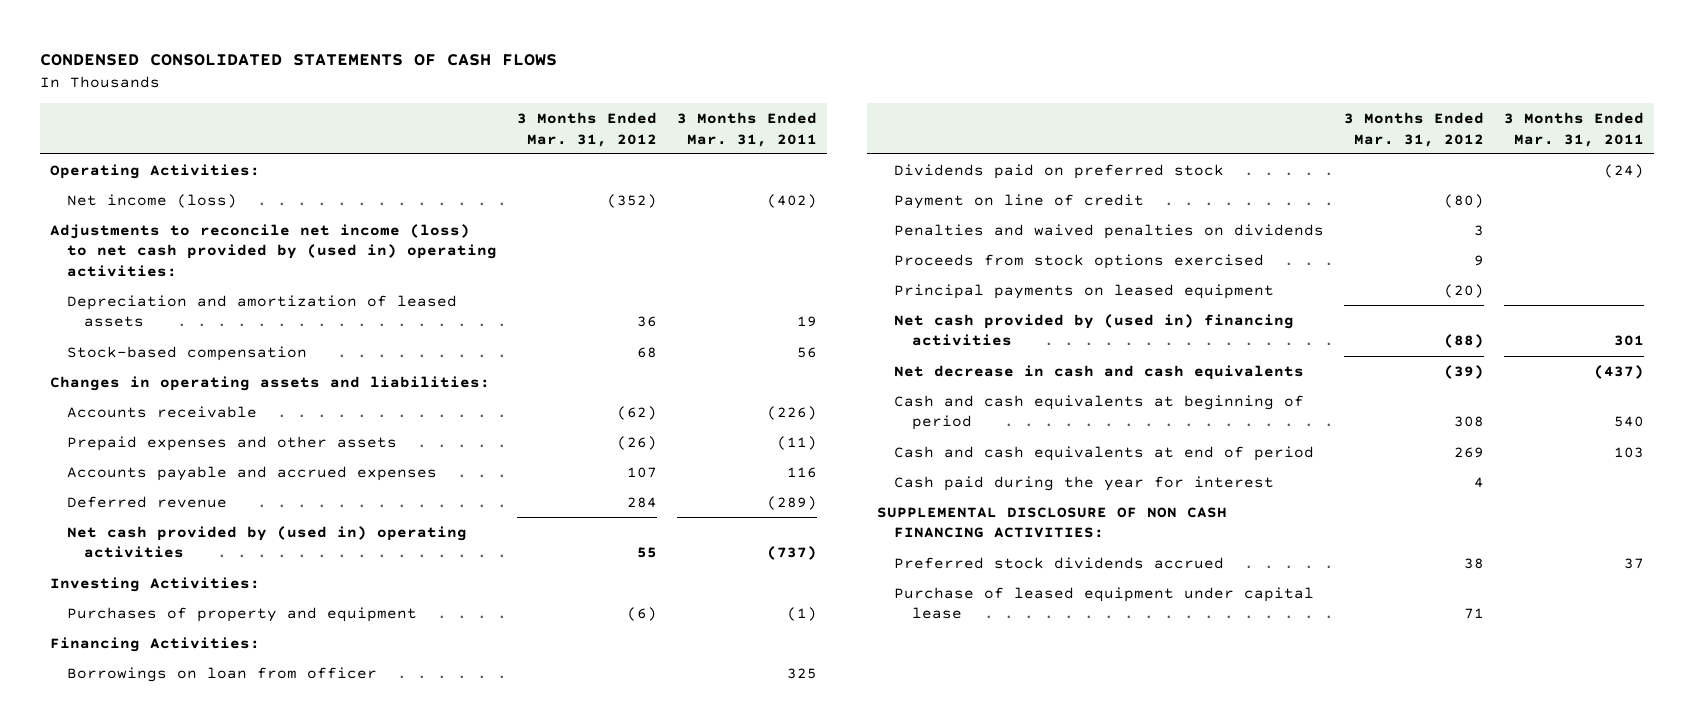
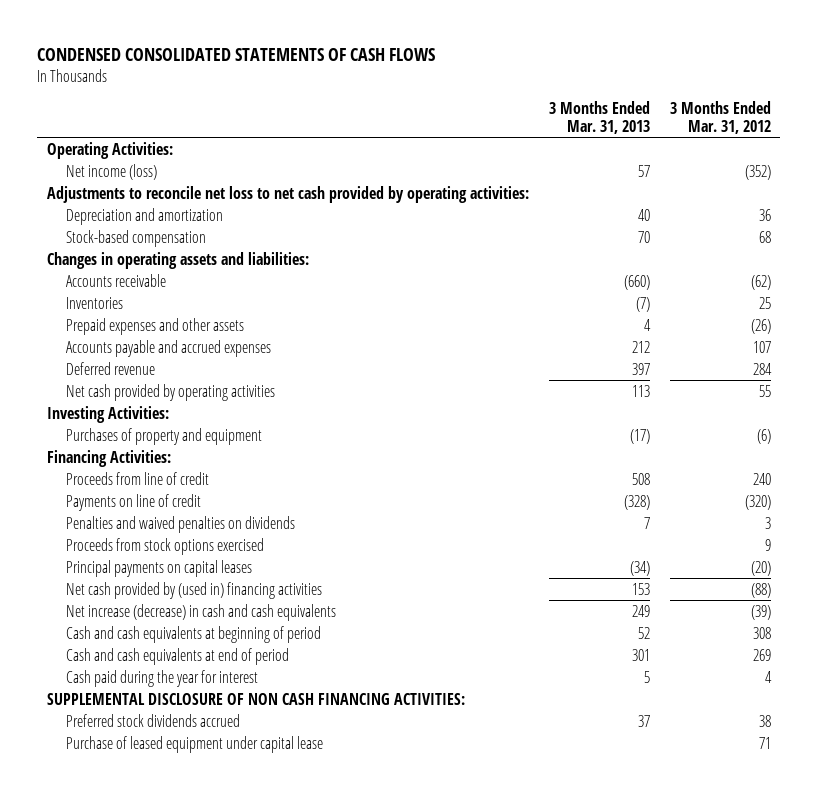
- | 3 Months Ended Mar. 31, 2012 | 3 Months Ended Mar. 31, 2011
+ | 3 Months Ended Mar. 31, 2013 | 3 Months Ended Mar. 31, 2012
- Adjustments to reconcile net income (loss) to net cash provided by (used in) operating activities:
- Depreciation and amortization of leased assets | 36 | 19
+ Adjustments to reconcile net loss to net cash provided by operating activities:
+ Depreciation and amortization | 40 | 36
+ Inventories | (7) | 25
- Net cash provided by (used in) operating activities | 55 | (737)
+ Net cash provided by operating activities | 113 | 55
- Borrowings on loan from officer | | 325
- Dividends paid on preferred stock | | (24)
- Payment on line of credit | (80) |
+ Proceeds from line of credit | 508 | 240
+ Payments on line of credit | (328) | (320)
- Principal payments on leased equipment | (20) |
+ Principal payments on capital leases | (34) | (20)
- Net decrease in cash and cash equivalents | (39) | (437)
+ Net increase (decrease) in cash and cash equivalents | 249 | (39)

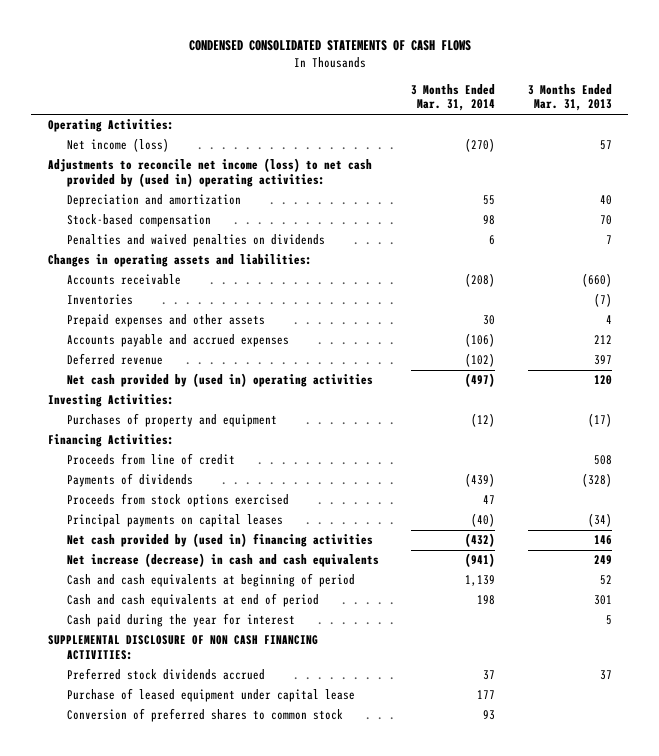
- | 3 Months Ended Mar. 31, 2013 | 3 Months Ended Mar. 31, 2012
+ | 3 Months Ended Mar. 31, 2014 | 3 Months Ended Mar. 31, 2013
- Adjustments to reconcile net loss to net cash provided by operating activities:
+ Adjustments to reconcile net income (loss) to net cash provided by (used in) operating activities:
moved up: Penalties and waived penalties on dividends | 6 | 7
- Net cash provided by operating activities | 113 | 55
+ Net cash provided by (used in) operating activities | (497) | 120
- Payments on line of credit | (328) | (320)
+ Payments of dividends | (439) | (328)
- Net cash provided by (used in) financing activities | 153 | (88)
+ Net cash provided by (used in) financing activities | (432) | 146
+ Conversion of preferred shares to common stock | 93 |

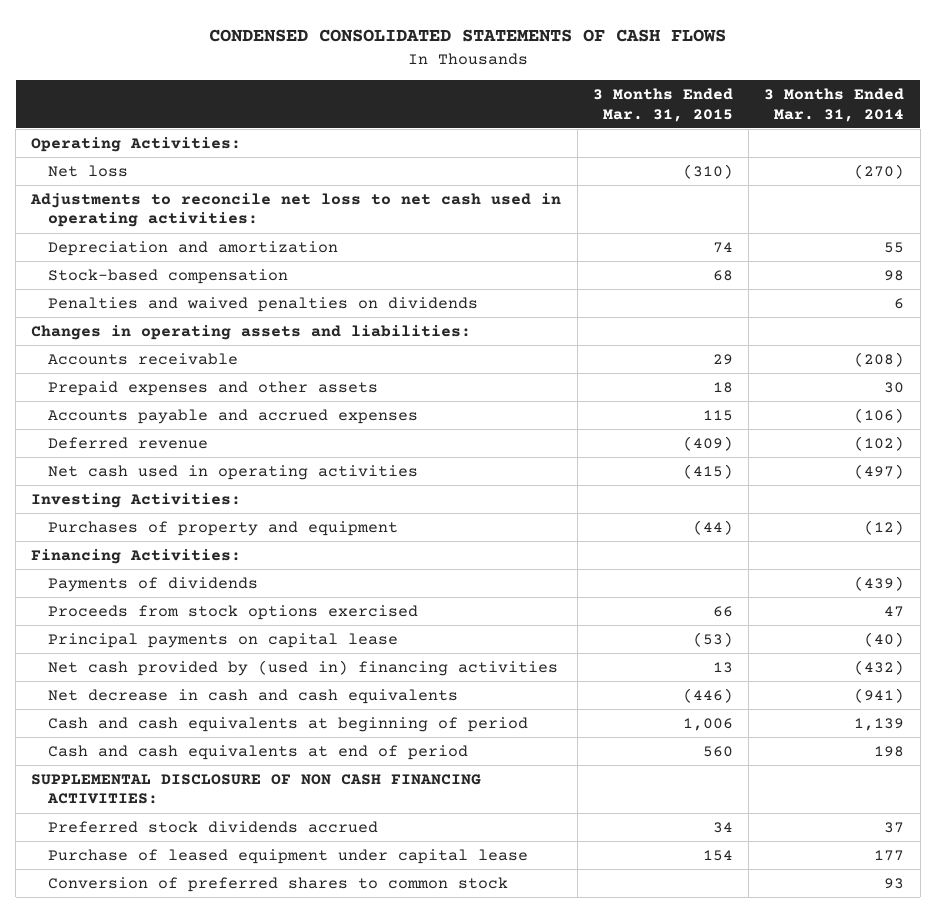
- | 3 Months Ended Mar. 31, 2014 | 3 Months Ended Mar. 31, 2013
+ | 3 Months Ended Mar. 31, 2015 | 3 Months Ended Mar. 31, 2014
- Net income (loss) | (270) | 57
- Adjustments to reconcile net income (loss) to net cash provided by (used in) operating activities:
+ Net loss | (310) | (270)
+ Adjustments to reconcile net loss to net cash used in operating activities:
- Inventories | | (7)
- Net cash provided by (used in) operating activities | (497) | 120
+ Net cash used in operating activities | (415) | (497)
- Proceeds from line of credit | | 508
- Principal payments on capital leases | (40) | (34)
+ Principal payments on capital lease | (53) | (40)
- Net increase (decrease) in cash and cash equivalents | (941) | 249
+ Net decrease in cash and cash equivalents | (446) | (941)
- Cash paid during the year for interest | | 5

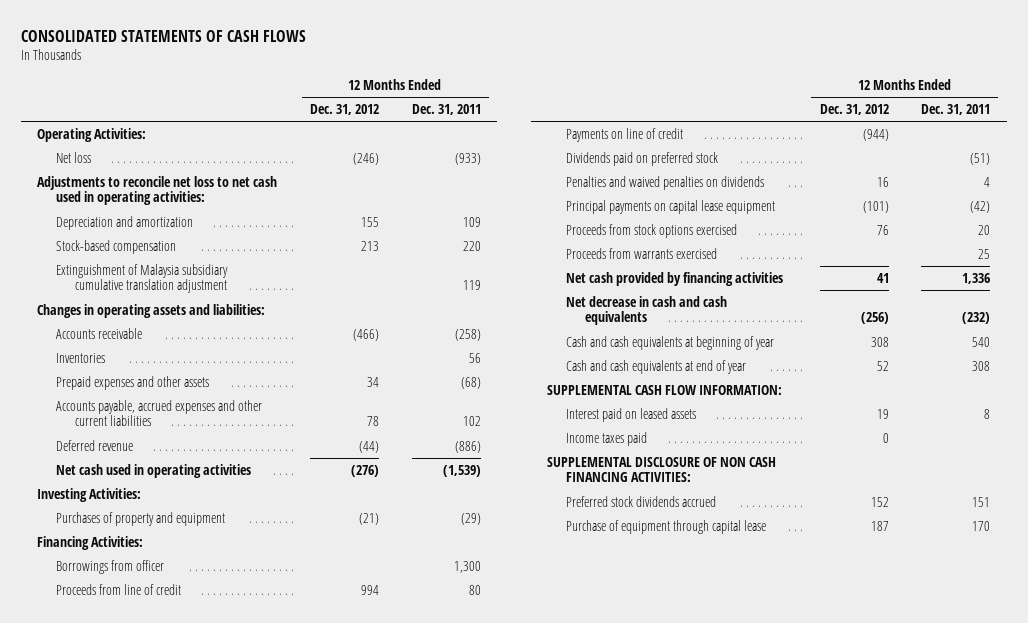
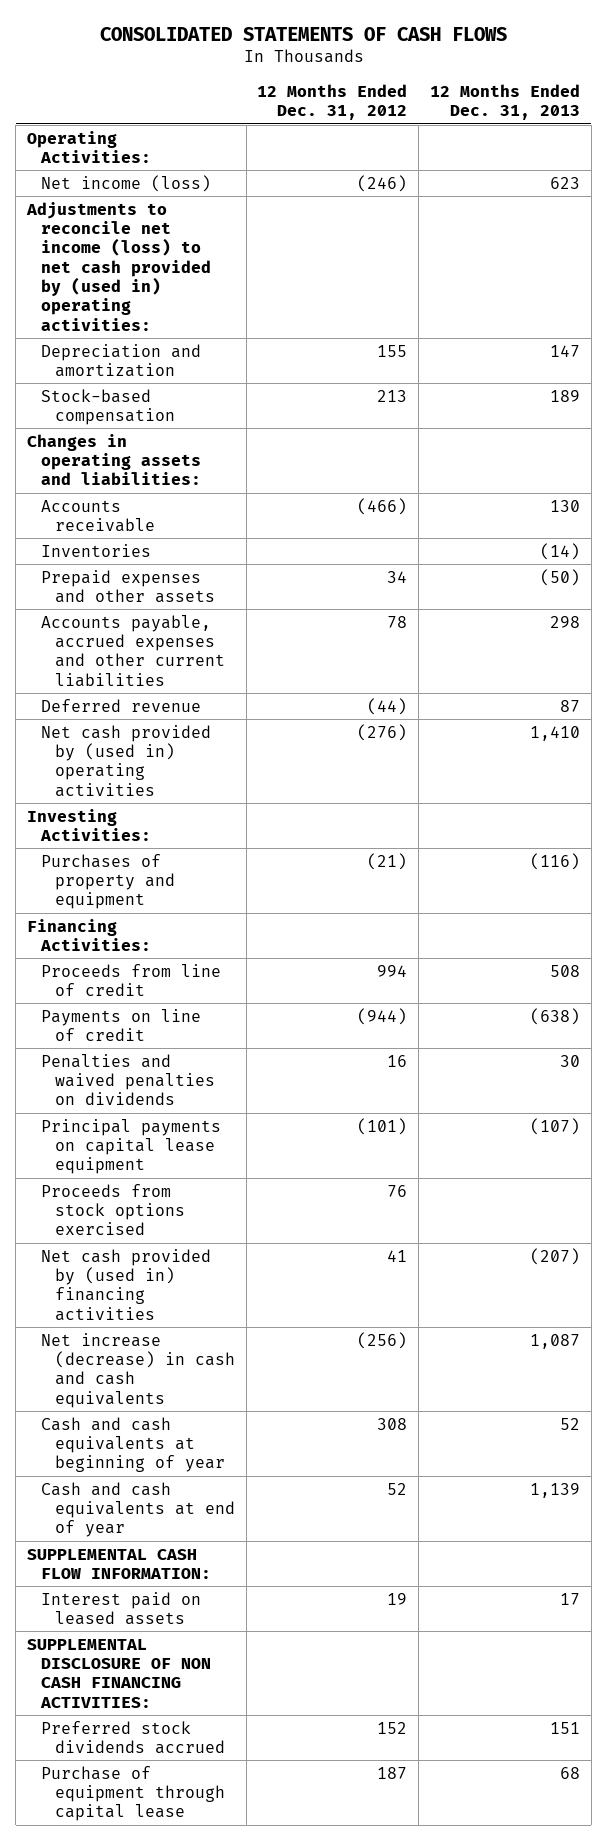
- | 12 Months Ended Dec. 31, 2012 | 12 Months Ended Dec. 31, 2011
+ | 12 Months Ended Dec. 31, 2012 | 12 Months Ended Dec. 31, 2013
- Net loss | (246) | (933)
- Adjustments to reconcile net loss to net cash used in operating activities:
+ Net income (loss) | (246) | 623
+ Adjustments to reconcile net income (loss) to net cash provided by (used in) operating activities:
- Extinguishment of Malaysia subsidiary cumulative translation adjustment | | 119
- Net cash used in operating activities | (276) | (1,539)
+ Net cash provided by (used in) operating activities | (276) | 1,410
- Borrowings from officer | | 1,300
- Dividends paid on preferred stock | | (51)
- Proceeds from warrants exercised | | 25
- Net cash provided by financing activities | 41 | 1,336
- Net decrease in cash and cash equivalents | (256) | (232)
+ Net cash provided by (used in) financing activities | 41 | (207)
+ Net increase (decrease) in cash and cash equivalents | (256) | 1,087
- Income taxes paid | 0 |

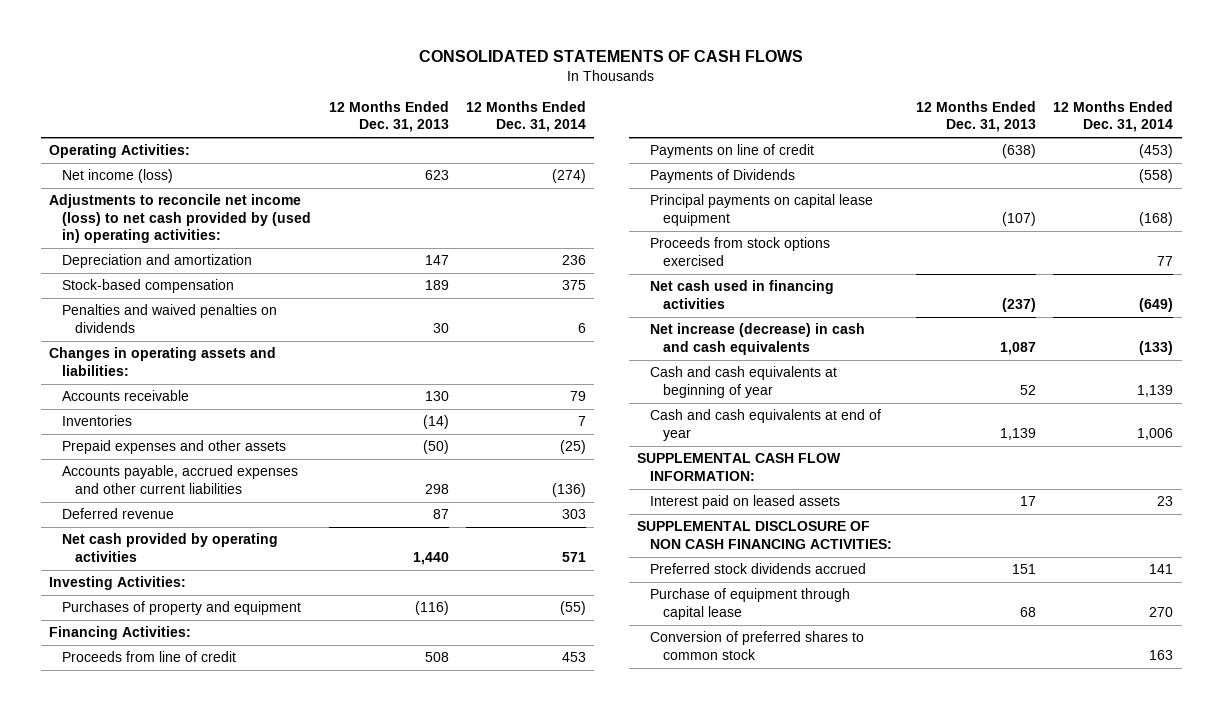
- | 12 Months Ended Dec. 31, 2012 | 12 Months Ended Dec. 31, 2013
+ | 12 Months Ended Dec. 31, 2013 | 12 Months Ended Dec. 31, 2014
moved up: Penalties and waived penalties on dividends | 30 | 6
- Net cash provided by (used in) operating activities | (276) | 1,410
+ Net cash provided by operating activities | 1,440 | 571
+ Payments of Dividends | | (558)
- Net cash provided by (used in) financing activities | 41 | (207)
+ Net cash used in financing activities | (237) | (649)
+ Conversion of preferred shares to common stock | | 163

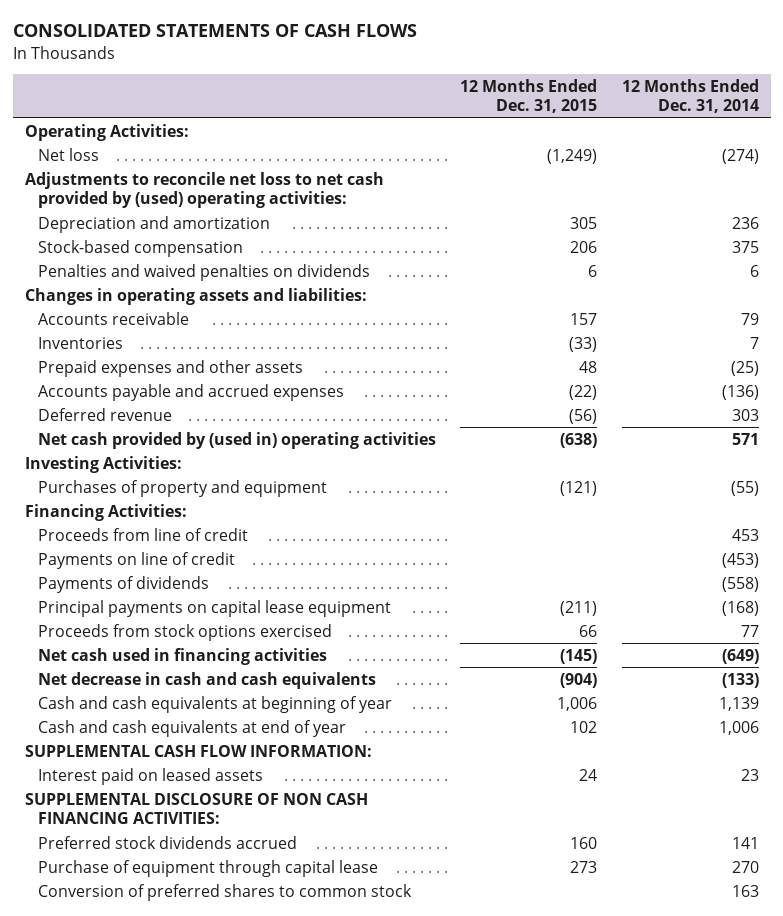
- | 12 Months Ended Dec. 31, 2013 | 12 Months Ended Dec. 31, 2014
+ | 12 Months Ended Dec. 31, 2015 | 12 Months Ended Dec. 31, 2014
- Net income (loss) | 623 | (274)
- Adjustments to reconcile net income (loss) to net cash provided by (used in) operating activities:
+ Net loss | (1,249) | (274)
+ Adjustments to reconcile net loss to net cash provided by (used) operating activities:
- Accounts payable, accrued expenses and other current liabilities | 298 | (136)
+ Accounts payable and accrued expenses | (22) | (136)
- Net cash provided by operating activities | 1,440 | 571
+ Net cash provided by (used in) operating activities | (638) | 571
- Payments of Dividends | | (558)
+ Payments of dividends | | (558)
- Net increase (decrease) in cash and cash equivalents | 1,087 | (133)
+ Net decrease in cash and cash equivalents | (904) | (133)

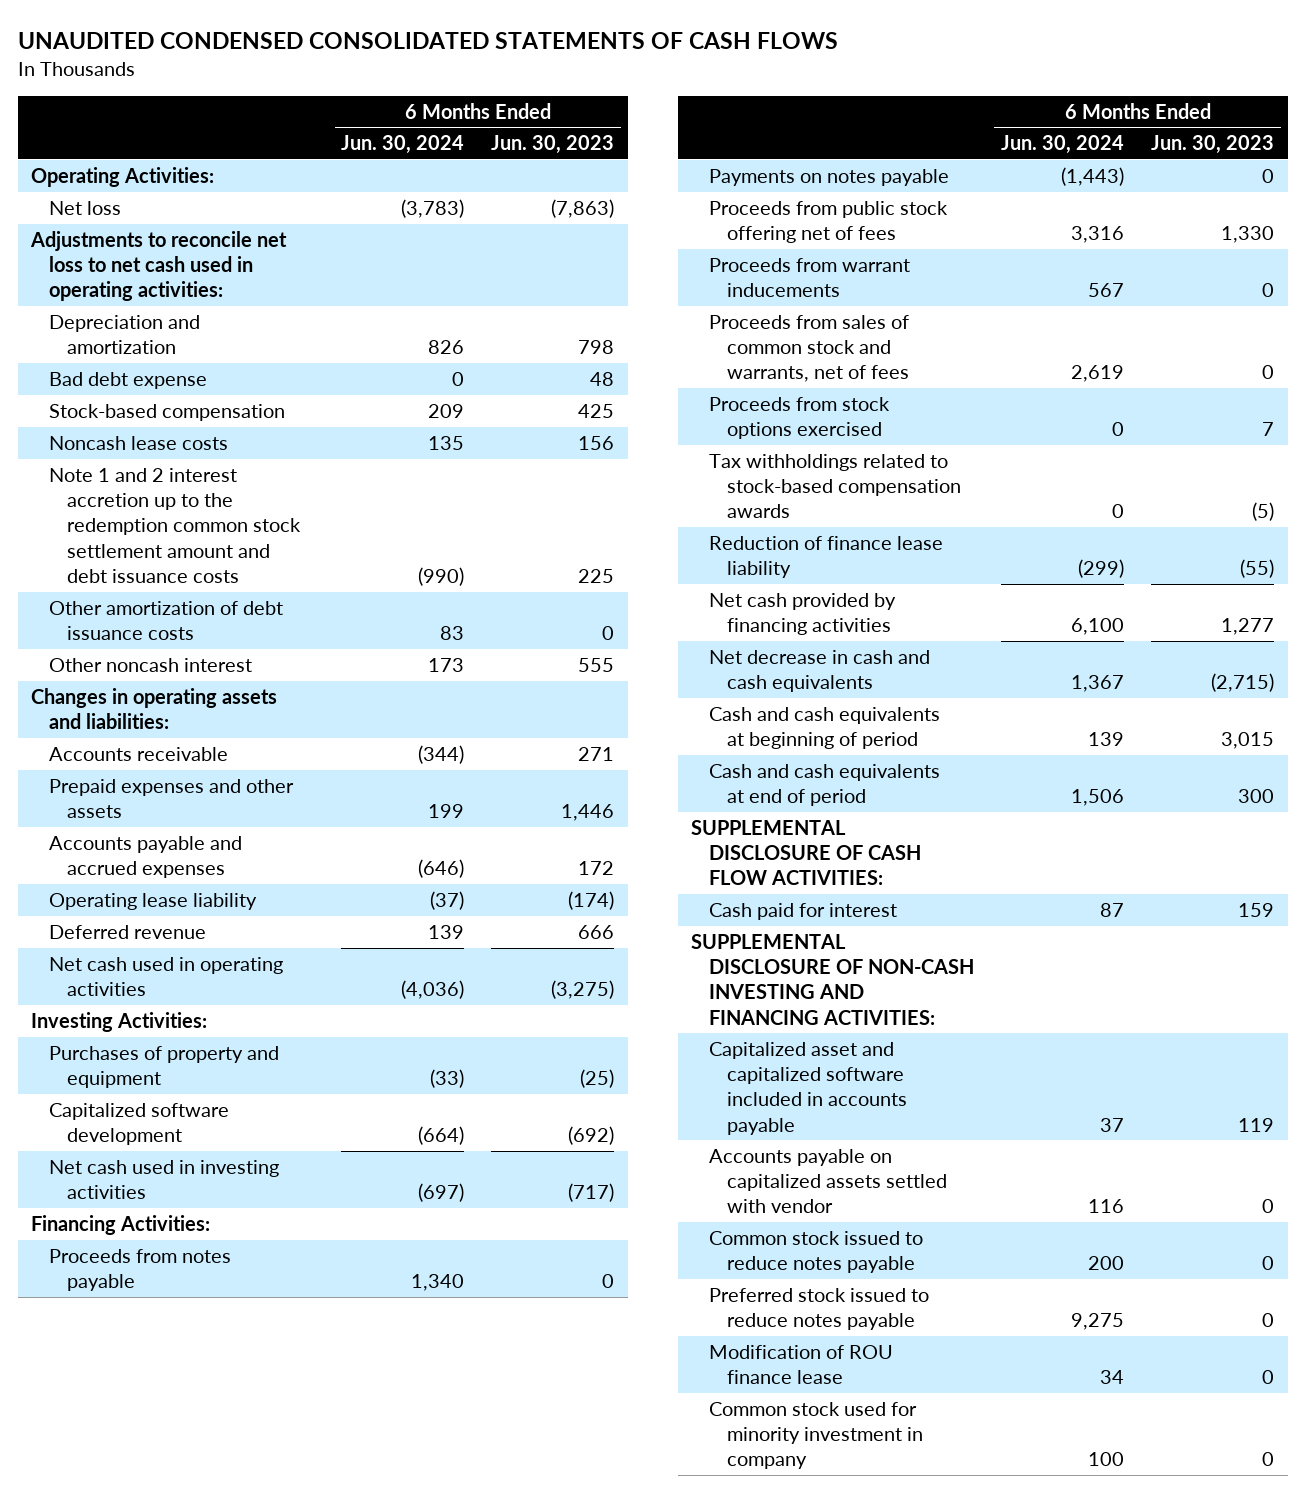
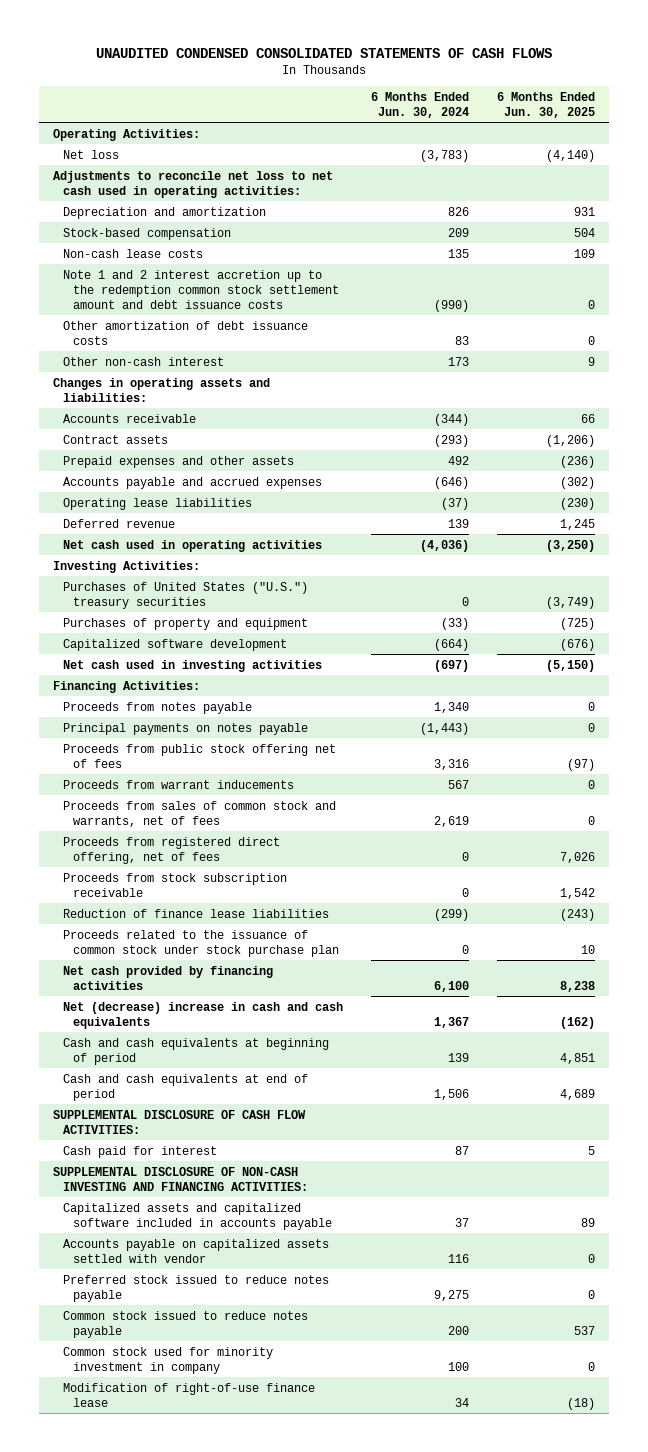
- | 6 Months Ended Jun. 30, 2024 | 6 Months Ended Jun. 30, 2023
+ | 6 Months Ended Jun. 30, 2024 | 6 Months Ended Jun. 30, 2025
- Bad debt expense | 0 | 48
- Noncash lease costs | 135 | 156
+ Non-cash lease costs | 135 | 109
- Other noncash interest | 173 | 555
+ Other non-cash interest | 173 | 9
- Prepaid expenses and other assets | 199 | 1,446
+ Contract assets | (293) | (1,206)
+ Prepaid expenses and other assets | 492 | (236)
- Operating lease liability | (37) | (174)
+ Operating lease liabilities | (37) | (230)
+ Purchases of United States ("U.S.") treasury securities | 0 | (3,749)
- Payments on notes payable | (1,443) | 0
+ Principal payments on notes payable | (1,443) | 0
- Proceeds from stock options exercised | 0 | 7
- Tax withholdings related to stock-based compensation awards | 0 | (5)
- Reduction of finance lease liability | (299) | (55)
+ Proceeds from registered direct offering, net of fees | 0 | 7,026
+ Proceeds from stock subscription receivable | 0 | 1,542
+ Reduction of finance lease liabilities | (299) | (243)
+ Proceeds related to the issuance of common stock under stock purchase plan | 0 | 10
- Net decrease in cash and cash equivalents | 1,367 | (2,715)
+ Net (decrease) increase in cash and cash equivalents | 1,367 | (162)
- Capitalized asset and capitalized software included in accounts payable | 37 | 119
+ Capitalized assets and capitalized software included in accounts payable | 37 | 89
- Modification of ROU finance lease | 34 | 0
moved down: Common stock issued to reduce notes payable | 200 | 537
+ Modification of right-of-use finance lease | 34 | (18)

